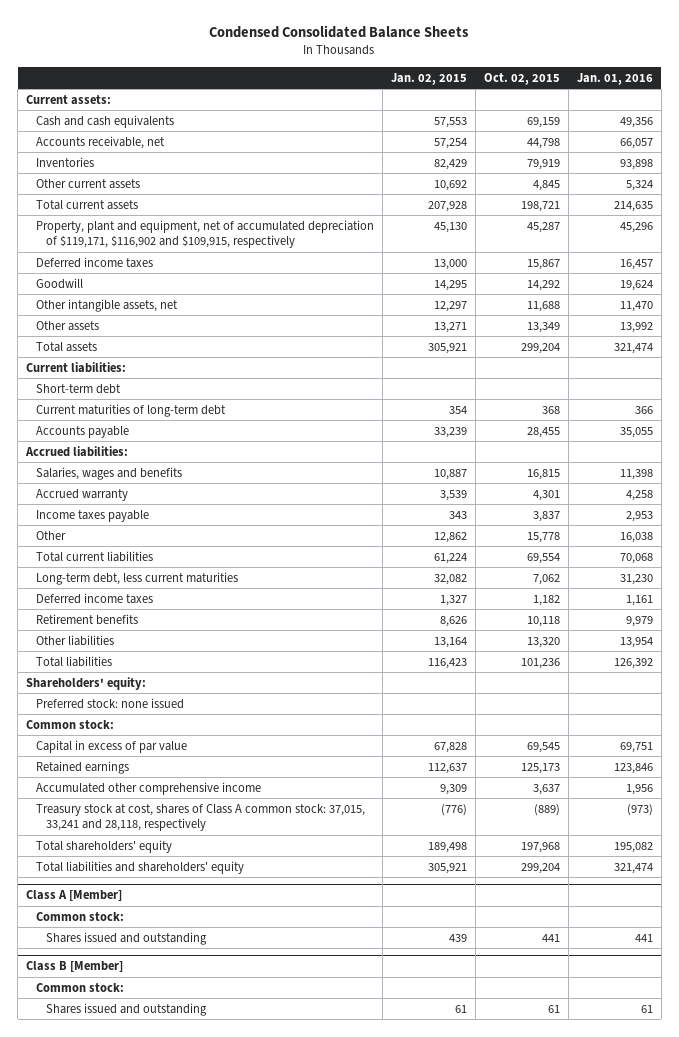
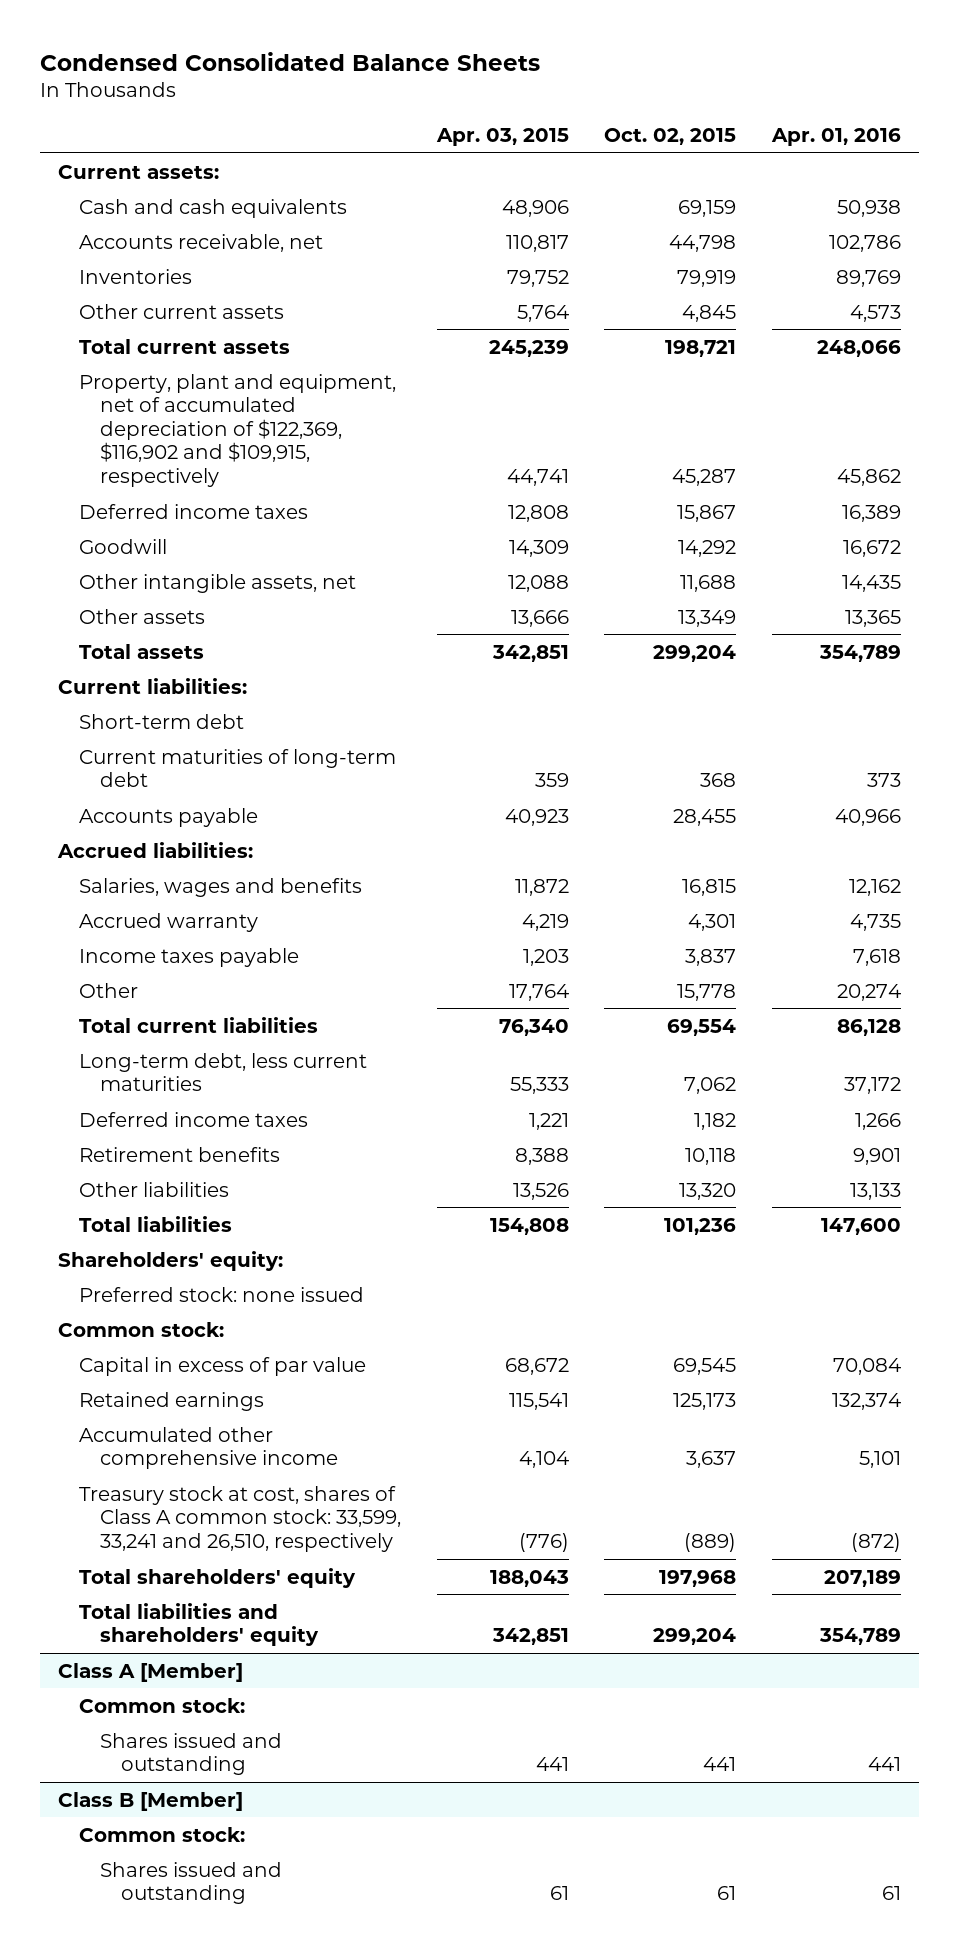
- | Jan. 02, 2015 | Oct. 02, 2015 | Jan. 01, 2016
+ | Apr. 03, 2015 | Oct. 02, 2015 | Apr. 01, 2016
- Property, plant and equipment, net of accumulated depreciation of $119,171, $116,902 and $109,915, respectively | 45,130 | 45,287 | 45,296
+ Property, plant and equipment, net of accumulated depreciation of $122,369, $116,902 and $109,915, respectively | 44,741 | 45,287 | 45,862
- Treasury stock at cost, shares of Class A common stock: 37,015, 33,241 and 28,118, respectively | (776) | (889) | (973)
+ Treasury stock at cost, shares of Class A common stock: 33,599, 33,241 and 26,510, respectively | (776) | (889) | (872)

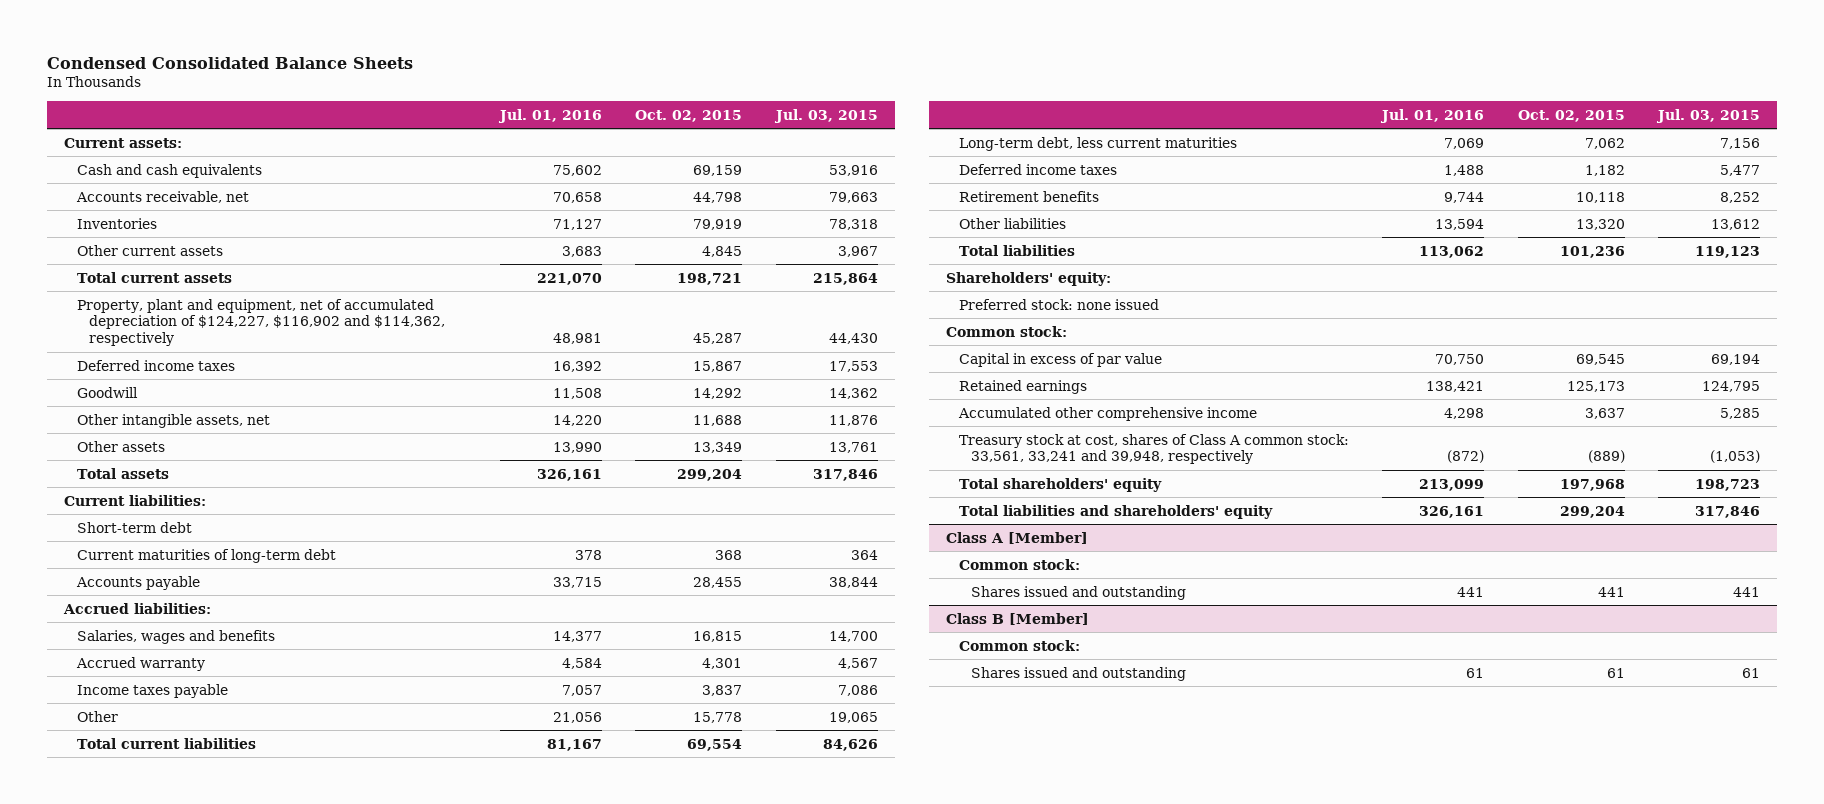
- | Apr. 03, 2015 | Oct. 02, 2015 | Apr. 01, 2016
+ | Jul. 01, 2016 | Oct. 02, 2015 | Jul. 03, 2015
- Property, plant and equipment, net of accumulated depreciation of $122,369, $116,902 and $109,915, respectively | 44,741 | 45,287 | 45,862
+ Property, plant and equipment, net of accumulated depreciation of $124,227, $116,902 and $114,362, respectively | 48,981 | 45,287 | 44,430
- Treasury stock at cost, shares of Class A common stock: 33,599, 33,241 and 26,510, respectively | (776) | (889) | (872)
+ Treasury stock at cost, shares of Class A common stock: 33,561, 33,241 and 39,948, respectively | (872) | (889) | (1,053)

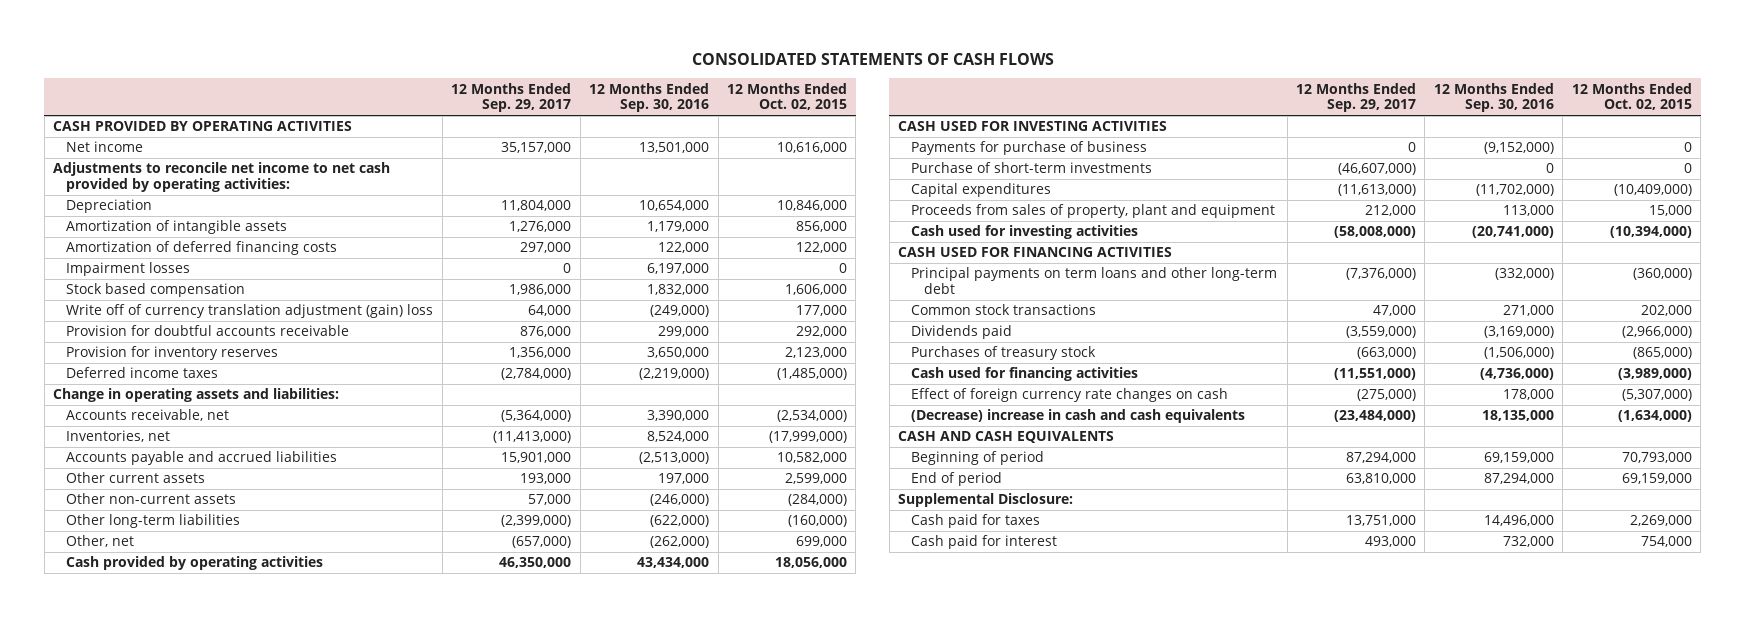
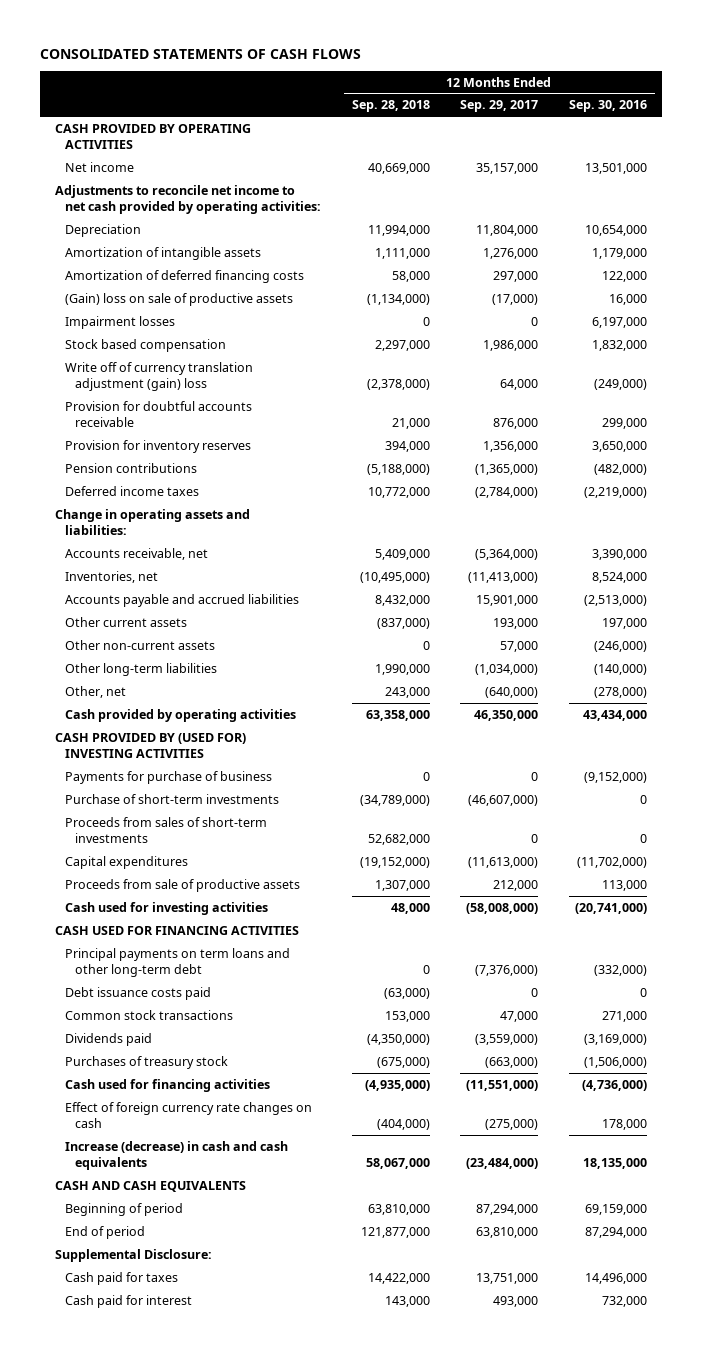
- | 12 Months Ended Sep. 29, 2017 | 12 Months Ended Sep. 30, 2016 | 12 Months Ended Oct. 02, 2015
+ | 12 Months Ended Sep. 28, 2018 | 12 Months Ended Sep. 29, 2017 | 12 Months Ended Sep. 30, 2016
+ (Gain) loss on sale of productive assets | (1,134,000) | (17,000) | 16,000
+ Pension contributions | (5,188,000) | (1,365,000) | (482,000)
- Other long-term liabilities | (2,399,000) | (622,000) | (160,000)
- Other, net | (657,000) | (262,000) | 699,000
+ Other long-term liabilities | 1,990,000 | (1,034,000) | (140,000)
+ Other, net | 243,000 | (640,000) | (278,000)
- CASH USED FOR INVESTING ACTIVITIES
+ CASH PROVIDED BY (USED FOR) INVESTING ACTIVITIES
+ Proceeds from sales of short-term investments | 52,682,000 | 0 | 0
- Proceeds from sales of property, plant and equipment | 212,000 | 113,000 | 15,000
+ Proceeds from sale of productive assets | 1,307,000 | 212,000 | 113,000
+ Debt issuance costs paid | (63,000) | 0 | 0
- (Decrease) increase in cash and cash equivalents | (23,484,000) | 18,135,000 | (1,634,000)
+ Increase (decrease) in cash and cash equivalents | 58,067,000 | (23,484,000) | 18,135,000

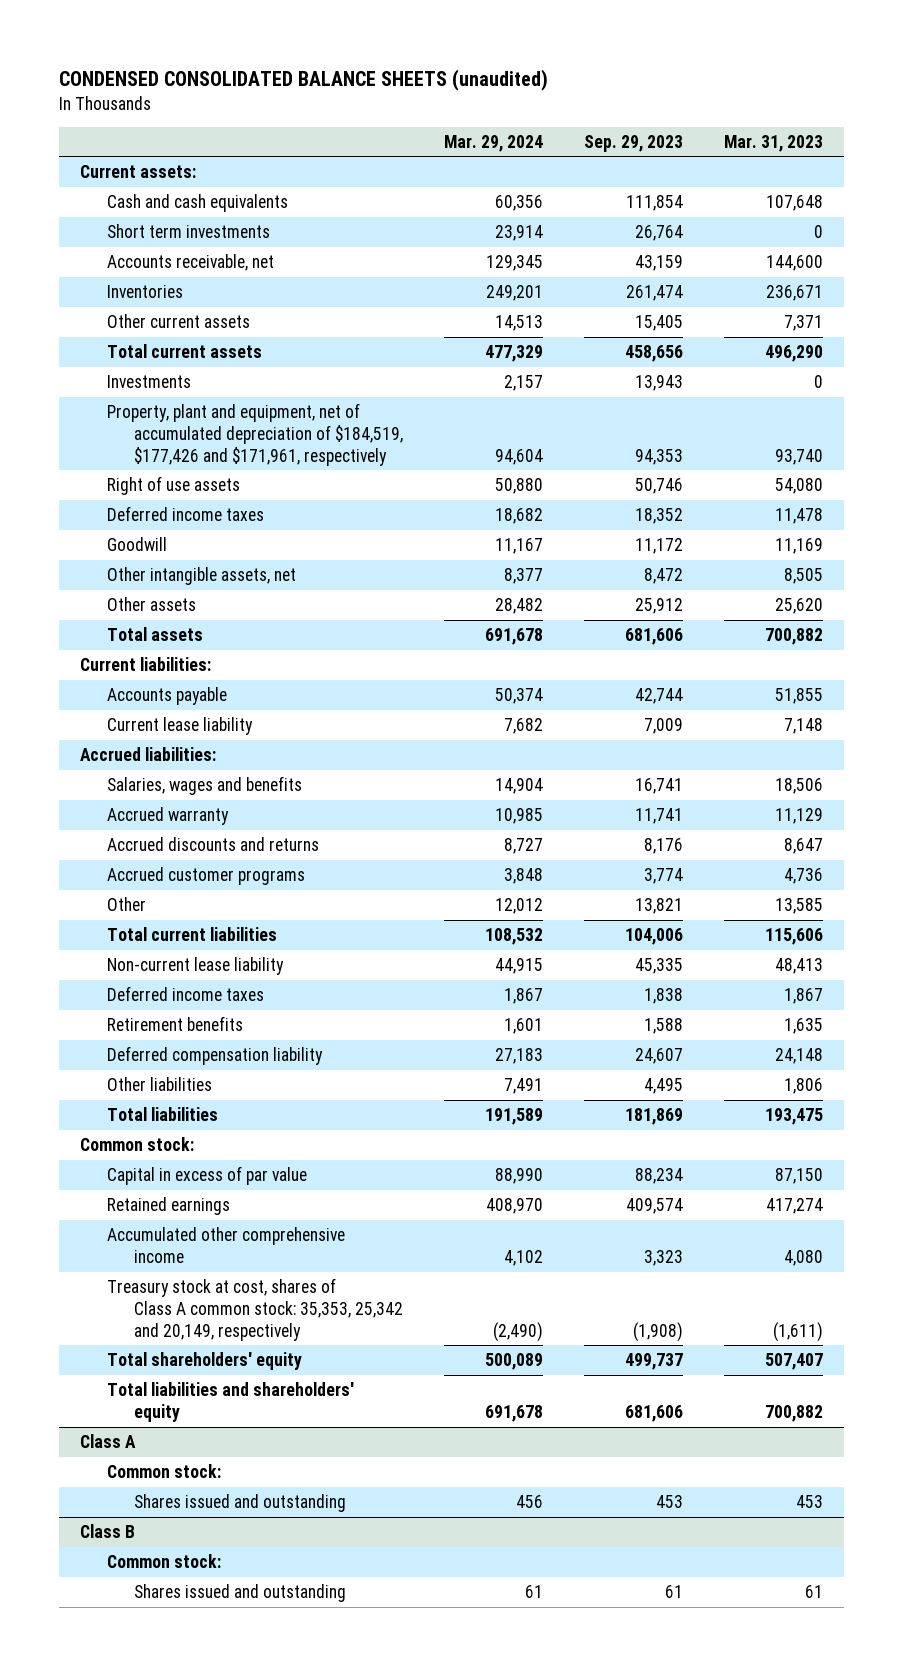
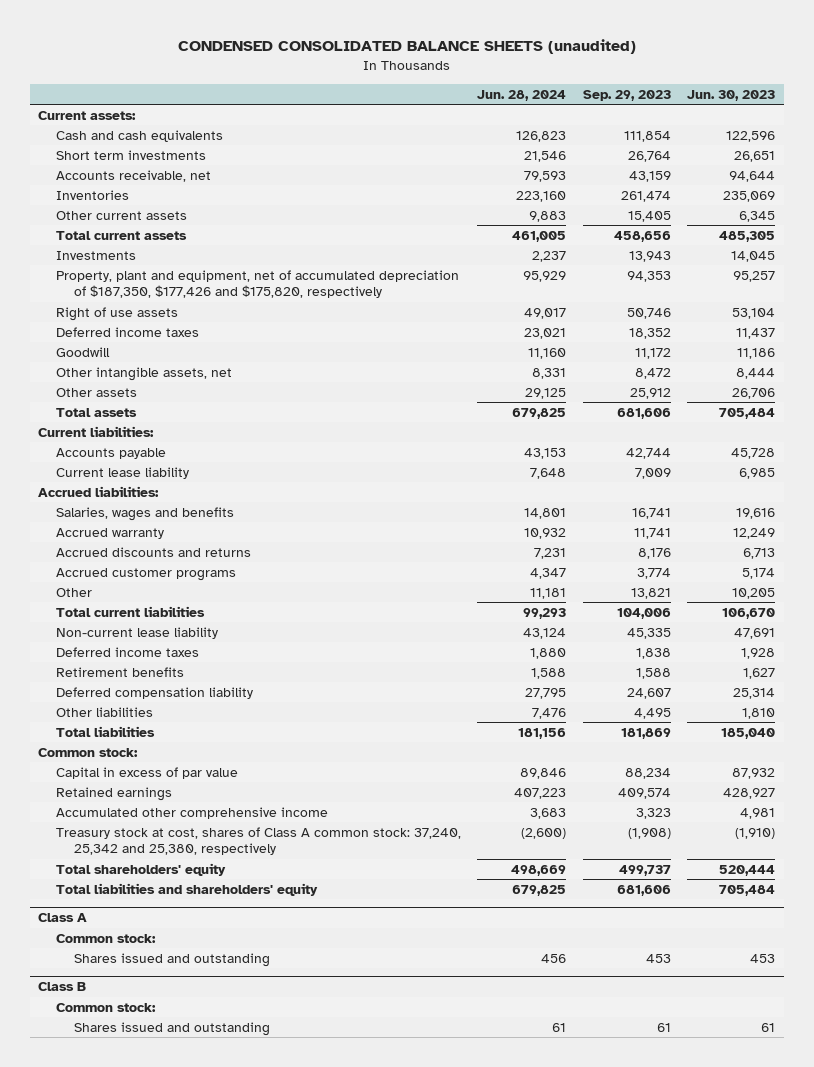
- | Mar. 29, 2024 | Sep. 29, 2023 | Mar. 31, 2023
+ | Jun. 28, 2024 | Sep. 29, 2023 | Jun. 30, 2023
- Property, plant and equipment, net of accumulated depreciation of $184,519, $177,426 and $171,961, respectively | 94,604 | 94,353 | 93,740
+ Property, plant and equipment, net of accumulated depreciation of $187,350, $177,426 and $175,820, respectively | 95,929 | 94,353 | 95,257
- Treasury stock at cost, shares of Class A common stock: 35,353, 25,342 and 20,149, respectively | (2,490) | (1,908) | (1,611)
+ Treasury stock at cost, shares of Class A common stock: 37,240, 25,342 and 25,380, respectively | (2,600) | (1,908) | (1,910)

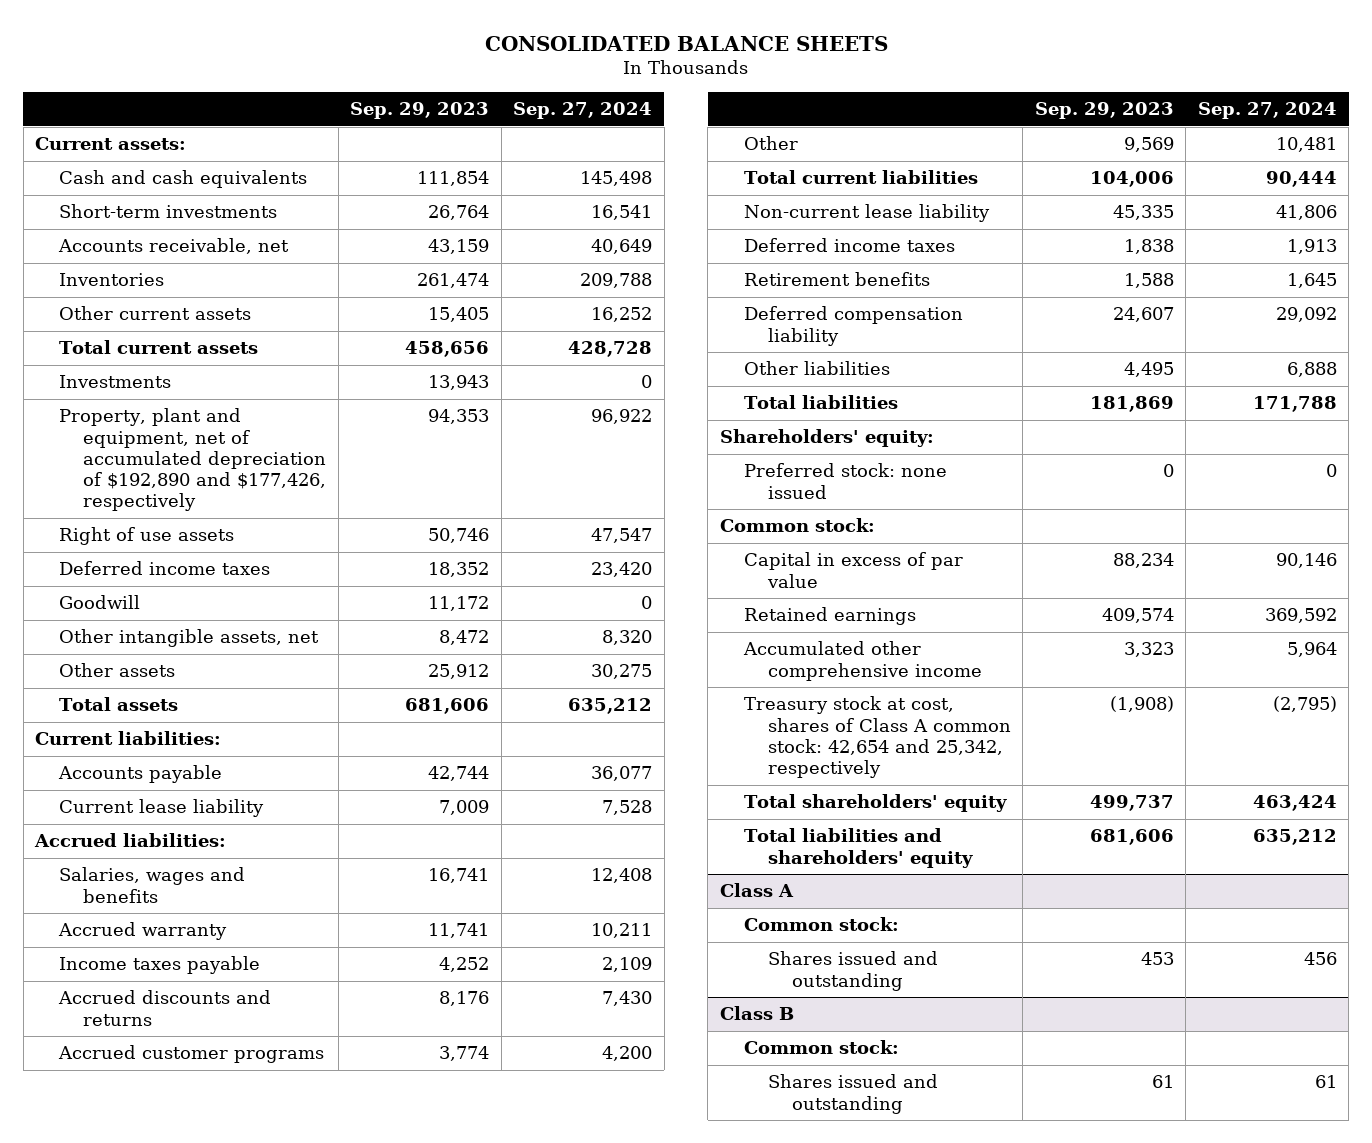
- CONDENSED CONSOLIDATED BALANCE SHEETS (unaudited)
+ CONSOLIDATED BALANCE SHEETS
- | Jun. 28, 2024 | Sep. 29, 2023 | Jun. 30, 2023
+ | Sep. 29, 2023 | Sep. 27, 2024
- Short term investments | 21,546 | 26,764 | 26,651
+ Short-term investments | 26,764 | 16,541
- Property, plant and equipment, net of accumulated depreciation of $187,350, $177,426 and $175,820, respectively | 95,929 | 94,353 | 95,257
+ Property, plant and equipment, net of accumulated depreciation of $192,890 and $177,426, respectively | 94,353 | 96,922
+ Income taxes payable | 4,252 | 2,109
- Other | 11,181 | 13,821 | 10,205
+ Other | 9,569 | 10,481
+ Shareholders' equity:
+ Preferred stock: none issued | 0 | 0
- Treasury stock at cost, shares of Class A common stock: 37,240, 25,342 and 25,380, respectively | (2,600) | (1,908) | (1,910)
+ Treasury stock at cost, shares of Class A common stock: 42,654 and 25,342, respectively | (1,908) | (2,795)

